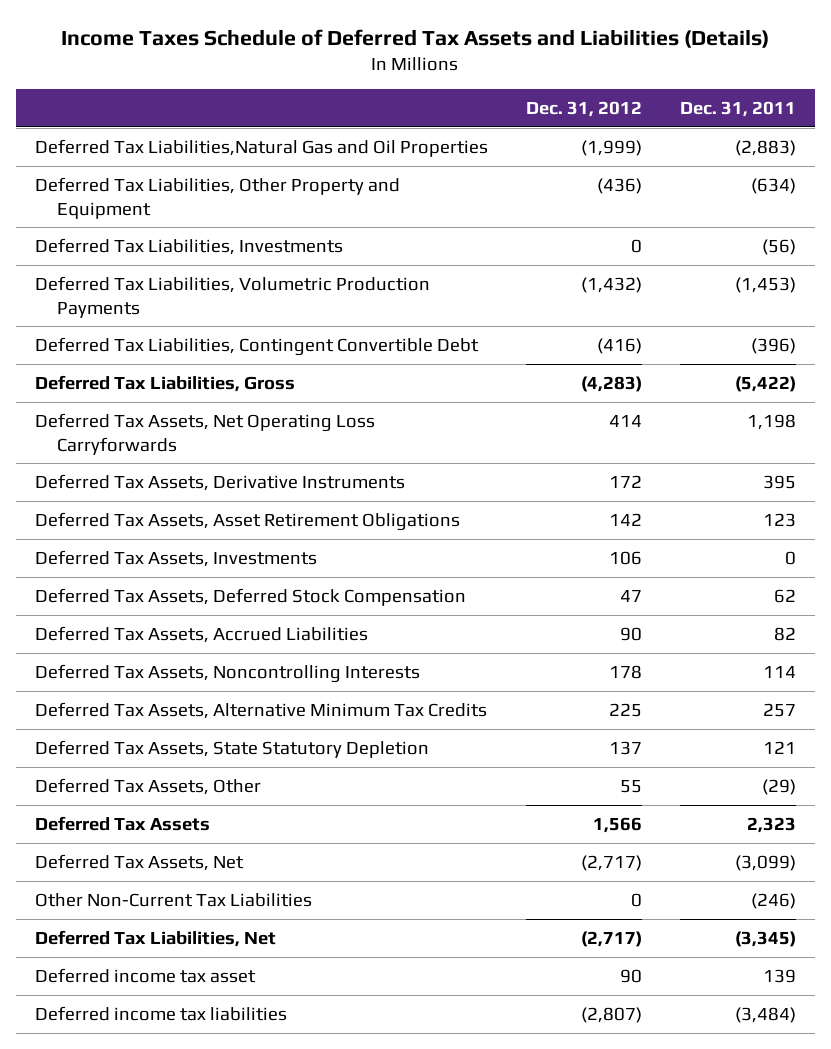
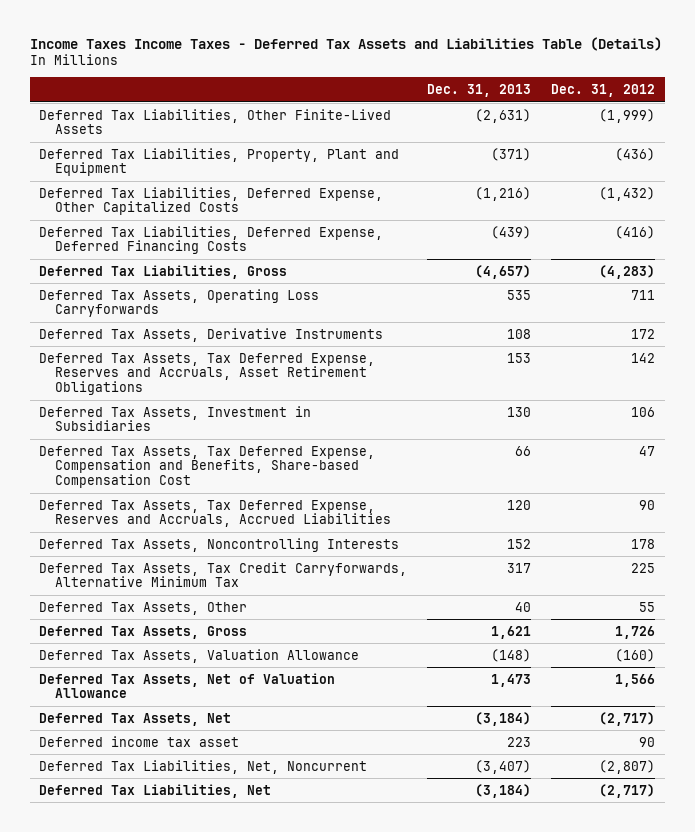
- Income Taxes Schedule of Deferred Tax Assets and Liabilities (Details)
+ Income Taxes Income Taxes - Deferred Tax Assets and Liabilities Table (Details)
- | Dec. 31, 2012 | Dec. 31, 2011
+ | Dec. 31, 2013 | Dec. 31, 2012
- Deferred Tax Liabilities,Natural Gas and Oil Properties | (1,999) | (2,883)
- Deferred Tax Liabilities, Other Property and Equipment | (436) | (634)
- Deferred Tax Liabilities, Investments | 0 | (56)
- Deferred Tax Liabilities, Volumetric Production Payments | (1,432) | (1,453)
- Deferred Tax Liabilities, Contingent Convertible Debt | (416) | (396)
+ Deferred Tax Liabilities, Other Finite-Lived Assets | (2,631) | (1,999)
+ Deferred Tax Liabilities, Property, Plant and Equipment | (371) | (436)
+ Deferred Tax Liabilities, Deferred Expense, Other Capitalized Costs | (1,216) | (1,432)
+ Deferred Tax Liabilities, Deferred Expense, Deferred Financing Costs | (439) | (416)
- Deferred Tax Assets, Net Operating Loss Carryforwards | 414 | 1,198
+ Deferred Tax Assets, Operating Loss Carryforwards | 535 | 711
- Deferred Tax Assets, Asset Retirement Obligations | 142 | 123
- Deferred Tax Assets, Investments | 106 | 0
- Deferred Tax Assets, Deferred Stock Compensation | 47 | 62
- Deferred Tax Assets, Accrued Liabilities | 90 | 82
+ Deferred Tax Assets, Tax Deferred Expense, Reserves and Accruals, Asset Retirement Obligations | 153 | 142
+ Deferred Tax Assets, Investment in Subsidiaries | 130 | 106
+ Deferred Tax Assets, Tax Deferred Expense, Compensation and Benefits, Share-based Compensation Cost | 66 | 47
+ Deferred Tax Assets, Tax Deferred Expense, Reserves and Accruals, Accrued Liabilities | 120 | 90
- Deferred Tax Assets, Alternative Minimum Tax Credits | 225 | 257
- Deferred Tax Assets, State Statutory Depletion | 137 | 121
+ Deferred Tax Assets, Tax Credit Carryforwards, Alternative Minimum Tax | 317 | 225
- Deferred Tax Assets | 1,566 | 2,323
+ Deferred Tax Assets, Gross | 1,621 | 1,726
+ Deferred Tax Assets, Valuation Allowance | (148) | (160)
+ Deferred Tax Assets, Net of Valuation Allowance | 1,473 | 1,566
- Other Non-Current Tax Liabilities | 0 | (246)
- Deferred income tax liabilities | (2,807) | (3,484)
+ Deferred Tax Liabilities, Net, Noncurrent | (3,407) | (2,807)
moved down: Deferred Tax Liabilities, Net | (3,184) | (2,717)

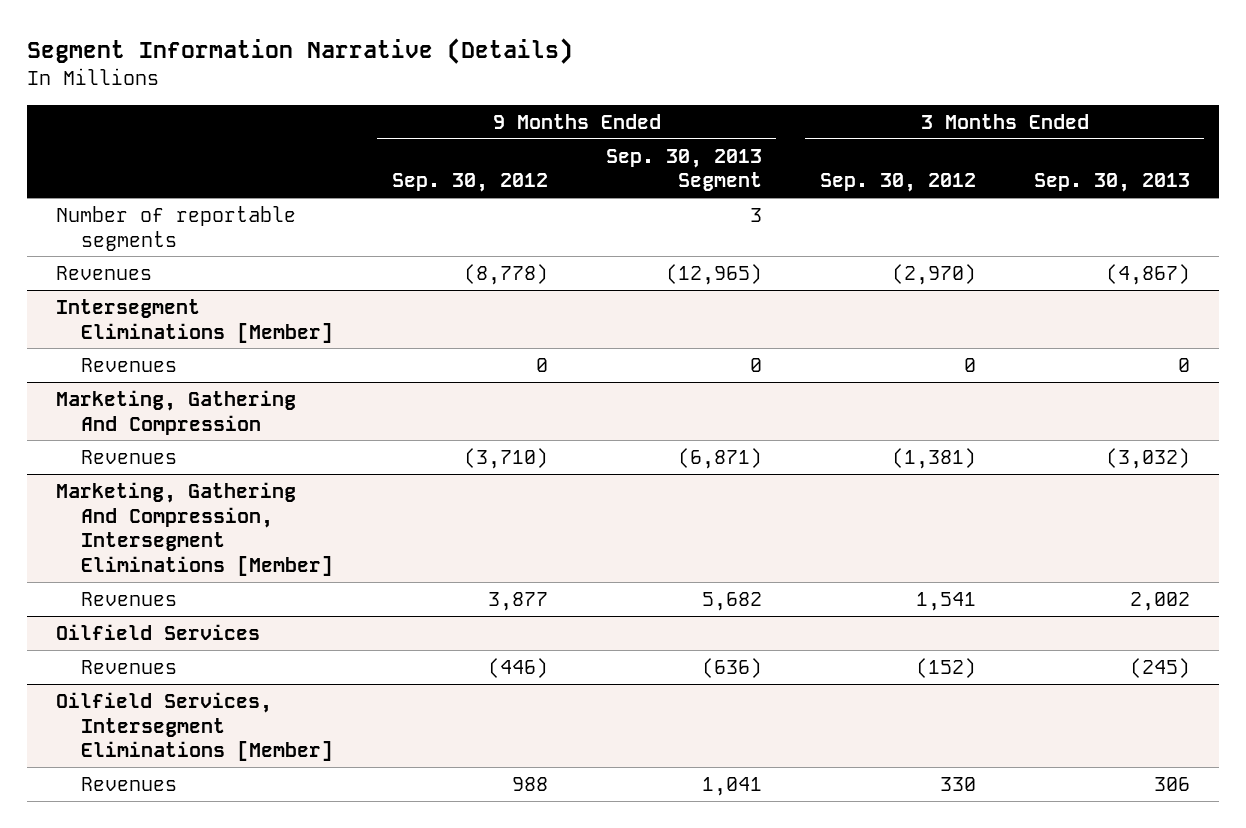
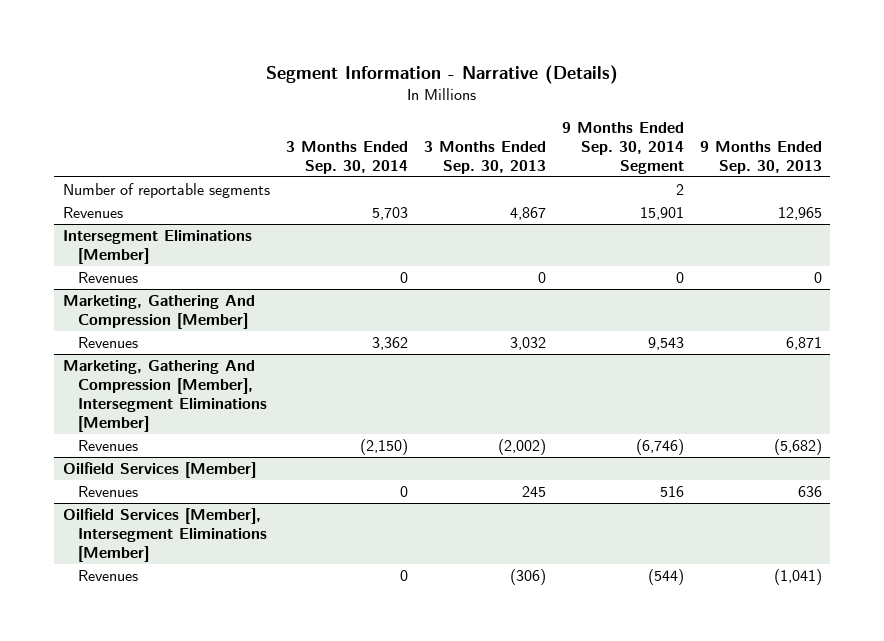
- Segment Information Narrative (Details)
+ Segment Information - Narrative (Details)
- | 9 Months Ended Sep. 30, 2012 | 9 Months Ended Sep. 30, 2013 Segment | 3 Months Ended Sep. 30, 2012 | 3 Months Ended Sep. 30, 2013
+ | 3 Months Ended Sep. 30, 2014 | 3 Months Ended Sep. 30, 2013 | 9 Months Ended Sep. 30, 2014 Segment | 9 Months Ended Sep. 30, 2013
- Revenues | (8,778) | (12,965) | (2,970) | (4,867)
+ Revenues | 5,703 | 4,867 | 15,901 | 12,965
- Marketing, Gathering And Compression
- Revenues | (3,710) | (6,871) | (1,381) | (3,032)
- Marketing, Gathering And Compression, Intersegment Eliminations [Member]
- Revenues | 3,877 | 5,682 | 1,541 | 2,002
- Oilfield Services
- Revenues | (446) | (636) | (152) | (245)
- Oilfield Services, Intersegment Eliminations [Member]
- Revenues | 988 | 1,041 | 330 | 306
+ Marketing, Gathering And Compression [Member]
+ Revenues | 3,362 | 3,032 | 9,543 | 6,871
+ Marketing, Gathering And Compression [Member], Intersegment Eliminations [Member]
+ Revenues | (2,150) | (2,002) | (6,746) | (5,682)
+ Oilfield Services [Member]
+ Revenues | 0 | 245 | 516 | 636
+ Oilfield Services [Member], Intersegment Eliminations [Member]
+ Revenues | 0 | (306) | (544) | (1,041)

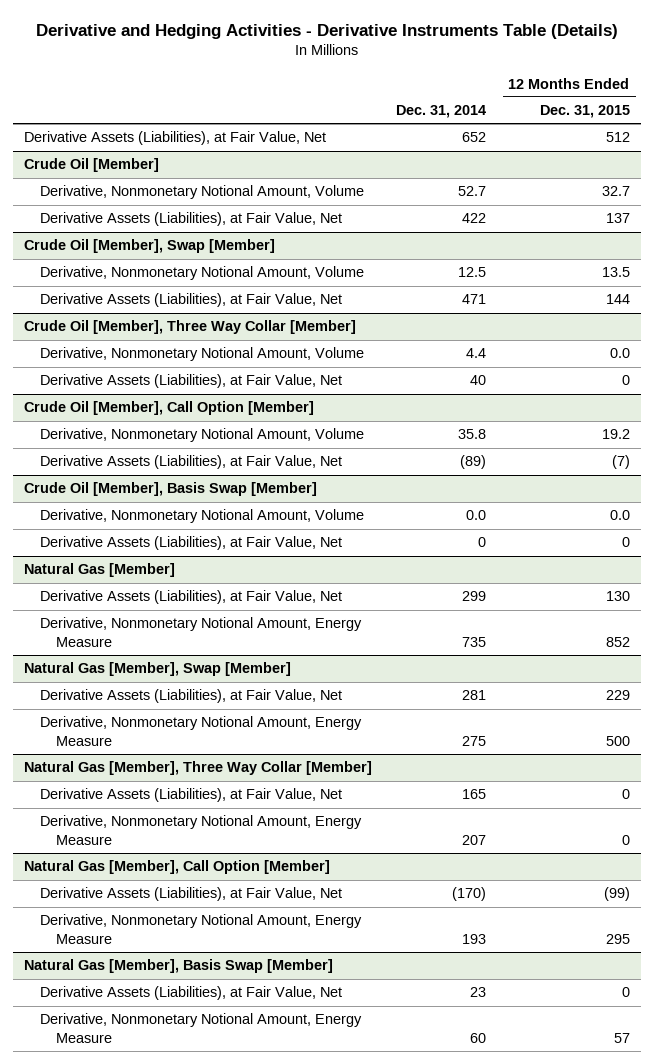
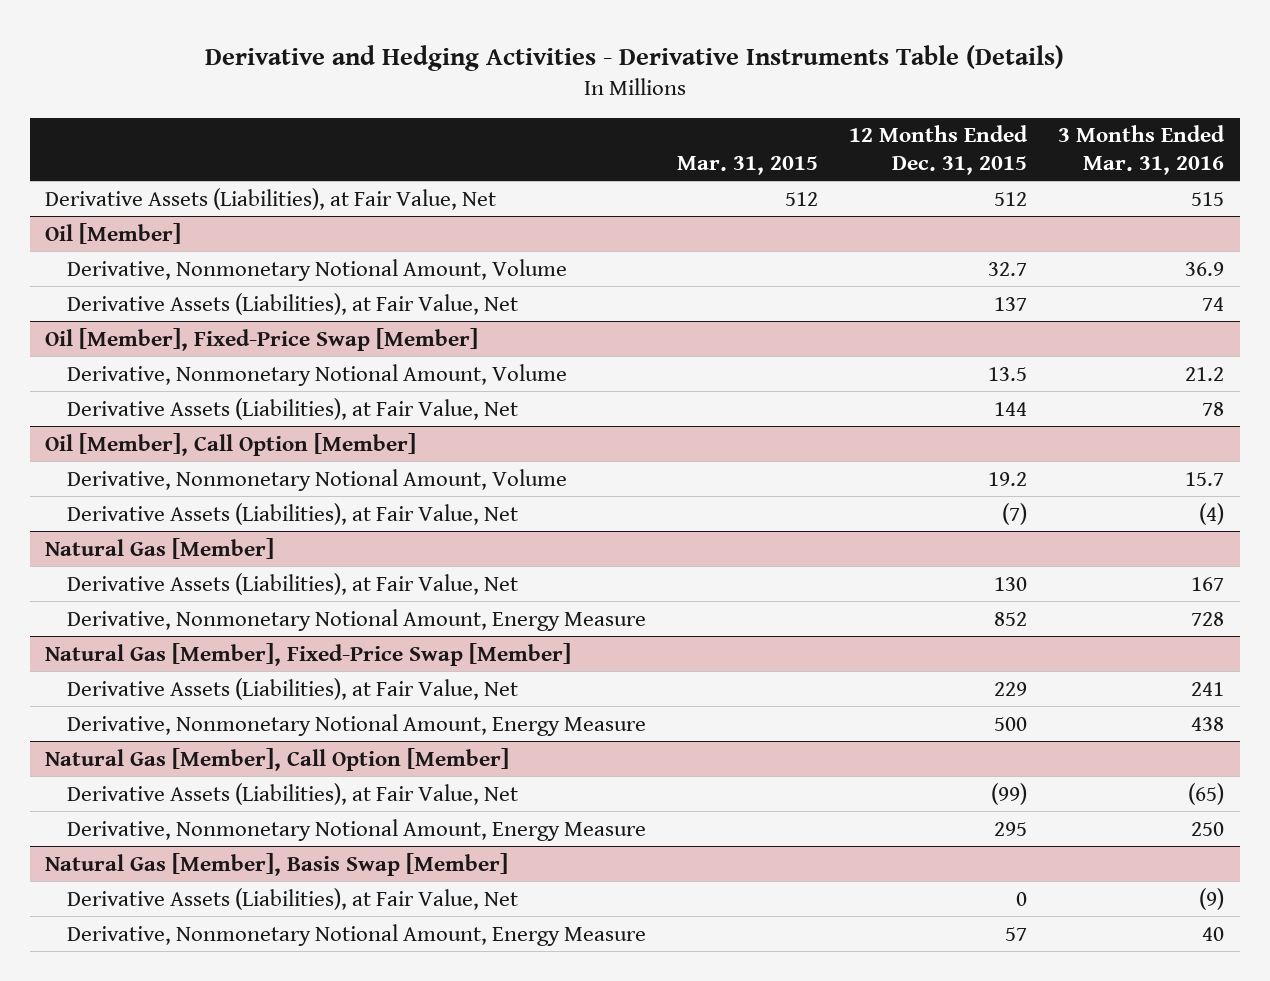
- | Dec. 31, 2014 | 12 Months Ended Dec. 31, 2015
+ | Mar. 31, 2015 | 12 Months Ended Dec. 31, 2015 | 3 Months Ended Mar. 31, 2016
- Crude Oil [Member]
+ Oil [Member]
- Crude Oil [Member], Swap [Member]
+ Oil [Member], Fixed-Price Swap [Member]
- Crude Oil [Member], Three Way Collar [Member]
- Derivative, Nonmonetary Notional Amount, Volume | 4.4 | 0.0
- Derivative Assets (Liabilities), at Fair Value, Net | 40 | 0
- Crude Oil [Member], Call Option [Member]
+ Oil [Member], Call Option [Member]
- Crude Oil [Member], Basis Swap [Member]
- Derivative, Nonmonetary Notional Amount, Volume | 0.0 | 0.0
- Derivative Assets (Liabilities), at Fair Value, Net | 0 | 0
- Natural Gas [Member], Swap [Member]
+ Natural Gas [Member], Fixed-Price Swap [Member]
- Natural Gas [Member], Three Way Collar [Member]
- Derivative Assets (Liabilities), at Fair Value, Net | 165 | 0
- Derivative, Nonmonetary Notional Amount, Energy Measure | 207 | 0

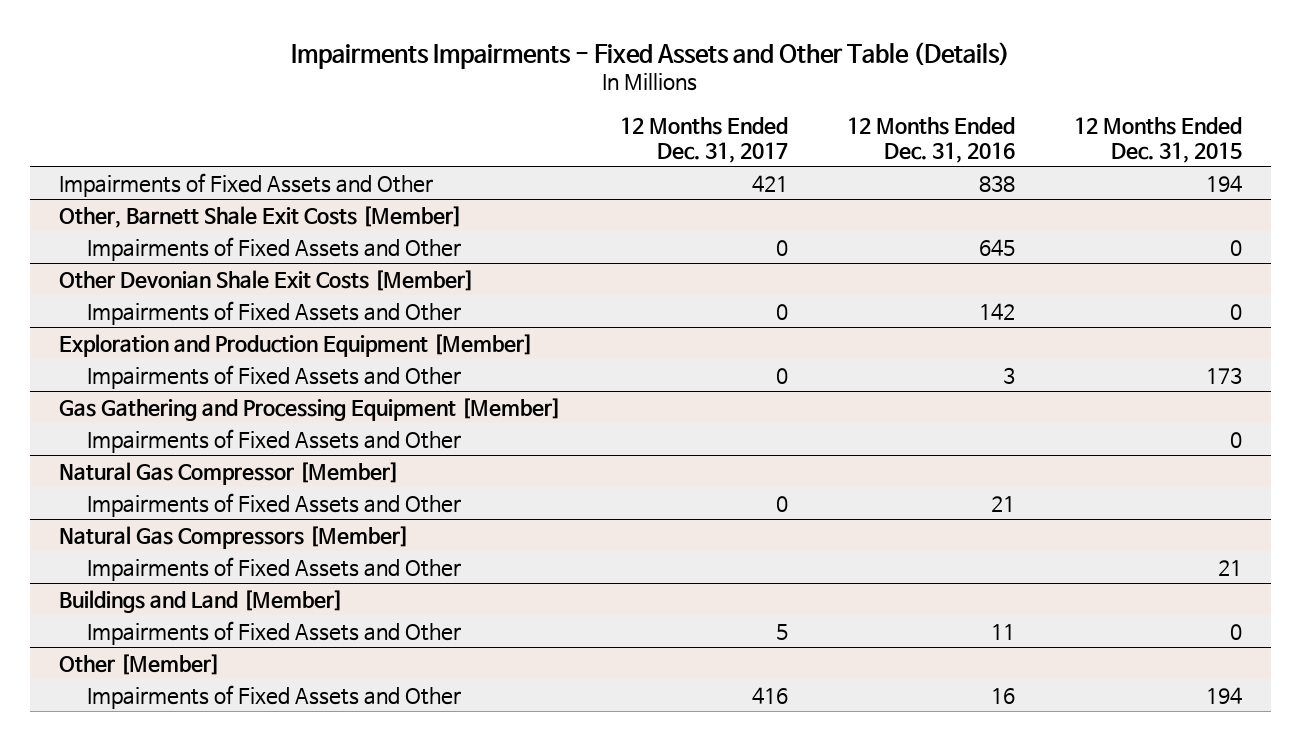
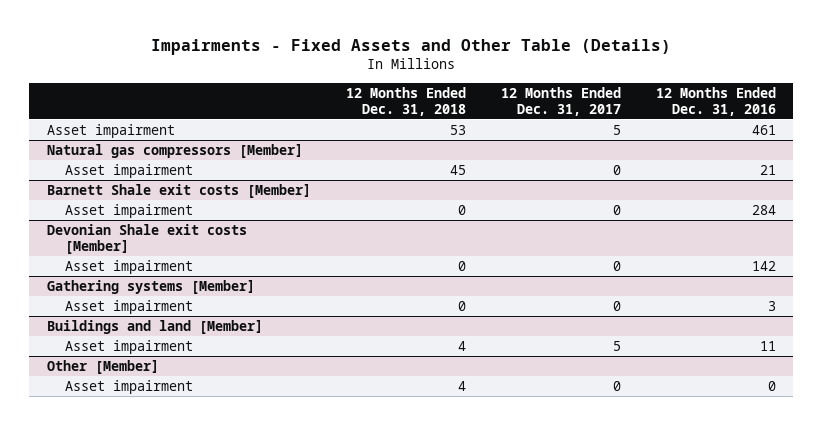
- Impairments Impairments - Fixed Assets and Other Table (Details)
+ Impairments - Fixed Assets and Other Table (Details)
- | 12 Months Ended Dec. 31, 2017 | 12 Months Ended Dec. 31, 2016 | 12 Months Ended Dec. 31, 2015
+ | 12 Months Ended Dec. 31, 2018 | 12 Months Ended Dec. 31, 2017 | 12 Months Ended Dec. 31, 2016
- Impairments of Fixed Assets and Other | 421 | 838 | 194
- Other, Barnett Shale Exit Costs [Member]
- Impairments of Fixed Assets and Other | 0 | 645 | 0
- Other Devonian Shale Exit Costs [Member]
- Impairments of Fixed Assets and Other | 0 | 142 | 0
- Exploration and Production Equipment [Member]
- Impairments of Fixed Assets and Other | 0 | 3 | 173
- Gas Gathering and Processing Equipment [Member]
- Impairments of Fixed Assets and Other | | | 0
- Natural Gas Compressor [Member]
- Impairments of Fixed Assets and Other | 0 | 21 |
- Natural Gas Compressors [Member]
- Impairments of Fixed Assets and Other | | | 21
- Buildings and Land [Member]
- Impairments of Fixed Assets and Other | 5 | 11 | 0
+ Asset impairment | 53 | 5 | 461
+ Natural gas compressors [Member]
+ Asset impairment | 45 | 0 | 21
+ Barnett Shale exit costs [Member]
+ Asset impairment | 0 | 0 | 284
+ Devonian Shale exit costs [Member]
+ Asset impairment | 0 | 0 | 142
+ Gathering systems [Member]
+ Asset impairment | 0 | 0 | 3
+ Buildings and land [Member]
+ Asset impairment | 4 | 5 | 11
@ Other [Member]
- Impairments of Fixed Assets and Other | 416 | 16 | 194
+ Asset impairment | 4 | 0 | 0

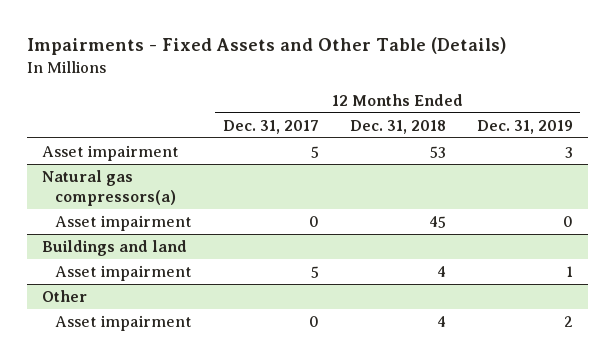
- | 12 Months Ended Dec. 31, 2018 | 12 Months Ended Dec. 31, 2017 | 12 Months Ended Dec. 31, 2016
+ | 12 Months Ended Dec. 31, 2017 | 12 Months Ended Dec. 31, 2018 | 12 Months Ended Dec. 31, 2019
- Natural gas compressors [Member]
+ Natural gas compressors(a)
- Barnett Shale exit costs [Member]
- Asset impairment | 0 | 0 | 284
- Devonian Shale exit costs [Member]
- Asset impairment | 0 | 0 | 142
- Gathering systems [Member]
- Asset impairment | 0 | 0 | 3
- Buildings and land [Member]
+ Buildings and land
- Other [Member]
+ Other

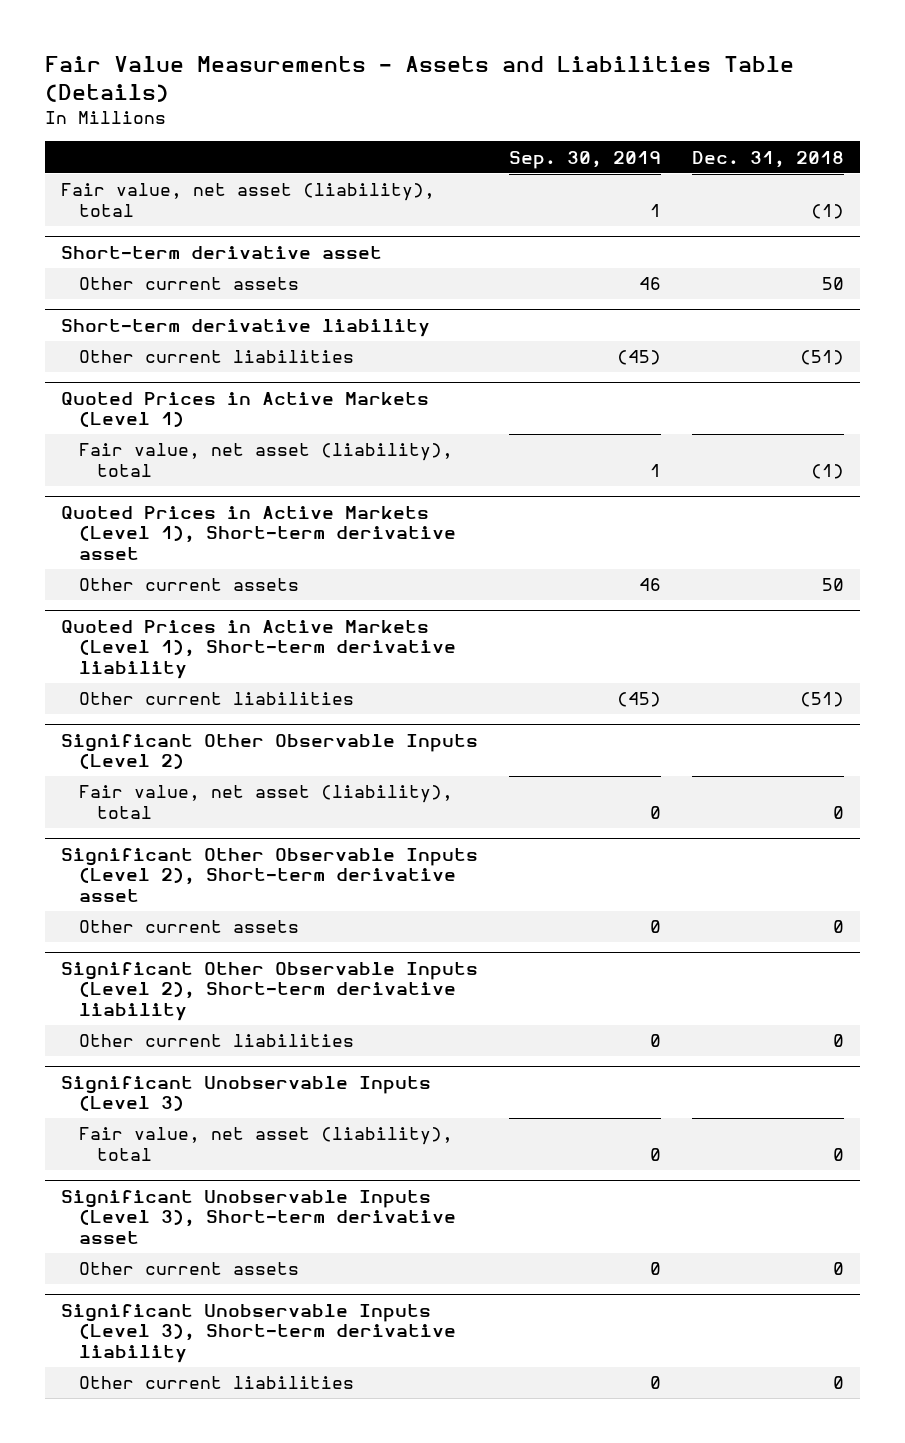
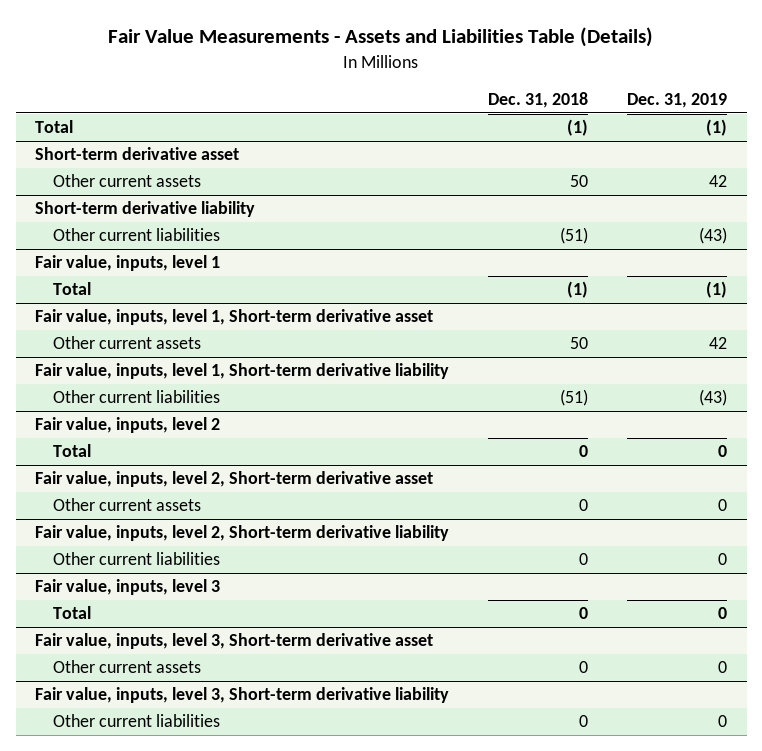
- | Sep. 30, 2019 | Dec. 31, 2018
+ | Dec. 31, 2018 | Dec. 31, 2019
- Fair value, net asset (liability), total | 1 | (1)
+ Total | (1) | (1)
- Quoted Prices in Active Markets (Level 1)
- Fair value, net asset (liability), total | 1 | (1)
- Quoted Prices in Active Markets (Level 1), Short-term derivative asset
+ Fair value, inputs, level 1
+ Total | (1) | (1)
+ Fair value, inputs, level 1, Short-term derivative asset
- Quoted Prices in Active Markets (Level 1), Short-term derivative liability
+ Fair value, inputs, level 1, Short-term derivative liability
- Significant Other Observable Inputs (Level 2)
- Fair value, net asset (liability), total | 0 | 0
- Significant Other Observable Inputs (Level 2), Short-term derivative asset
+ Fair value, inputs, level 2
+ Total | 0 | 0
+ Fair value, inputs, level 2, Short-term derivative asset
- Significant Other Observable Inputs (Level 2), Short-term derivative liability
+ Fair value, inputs, level 2, Short-term derivative liability
- Significant Unobservable Inputs (Level 3)
- Fair value, net asset (liability), total | 0 | 0
- Significant Unobservable Inputs (Level 3), Short-term derivative asset
+ Fair value, inputs, level 3
+ Total | 0 | 0
+ Fair value, inputs, level 3, Short-term derivative asset
- Significant Unobservable Inputs (Level 3), Short-term derivative liability
+ Fair value, inputs, level 3, Short-term derivative liability

